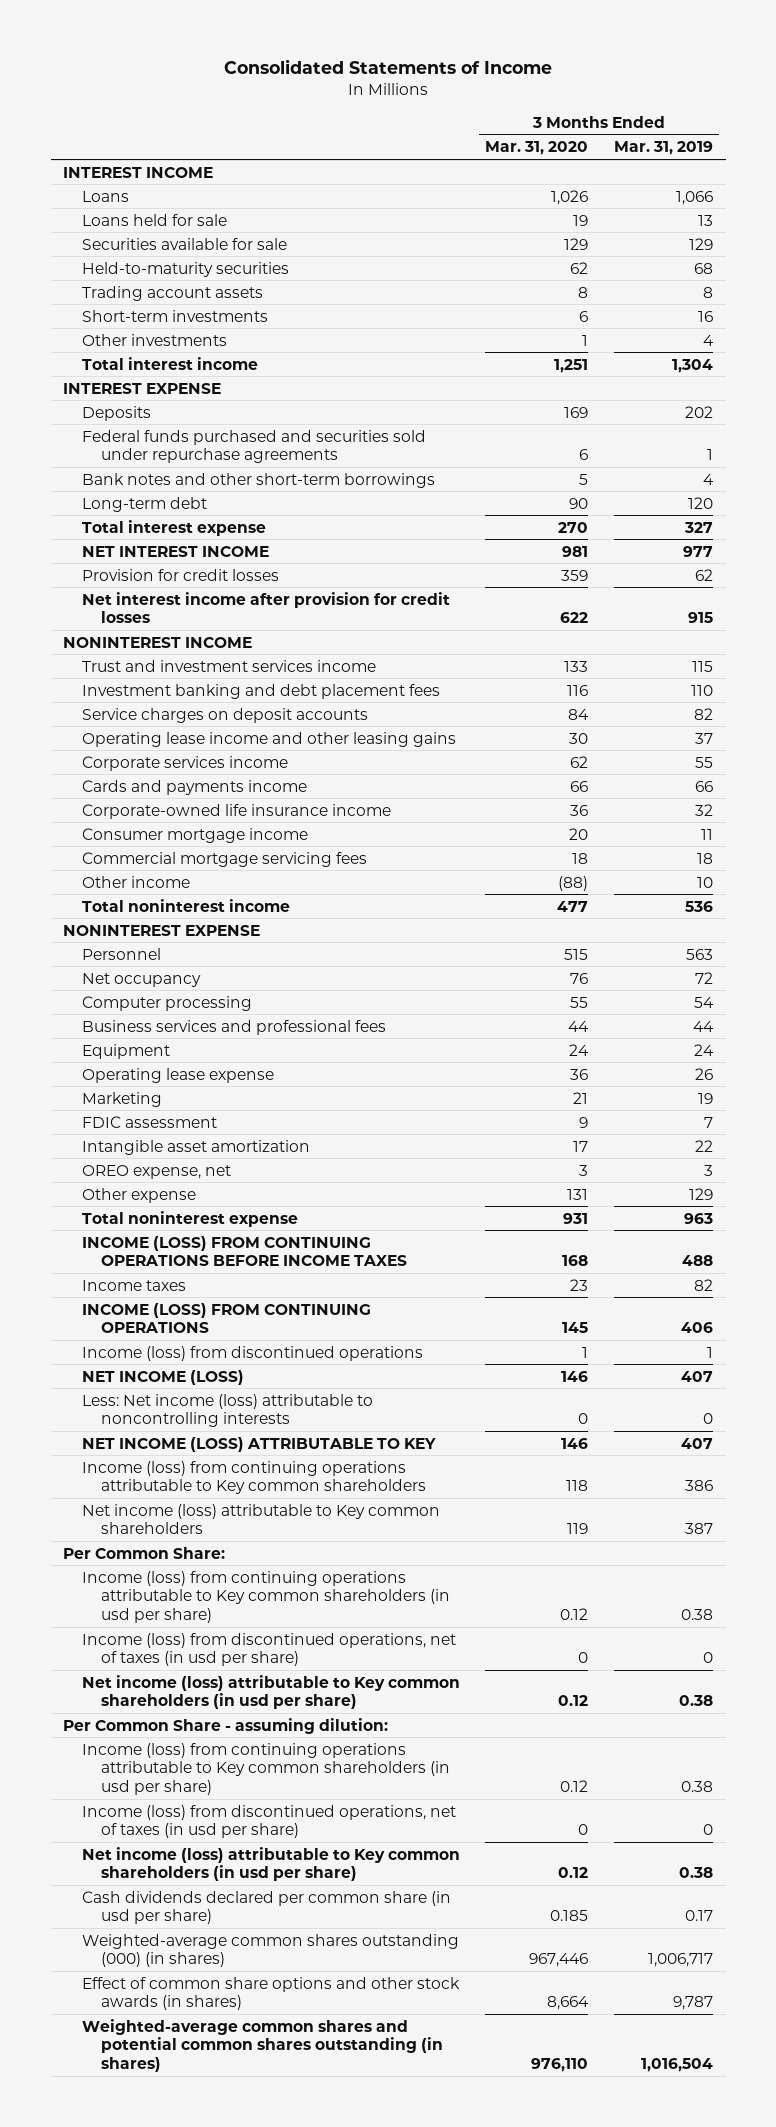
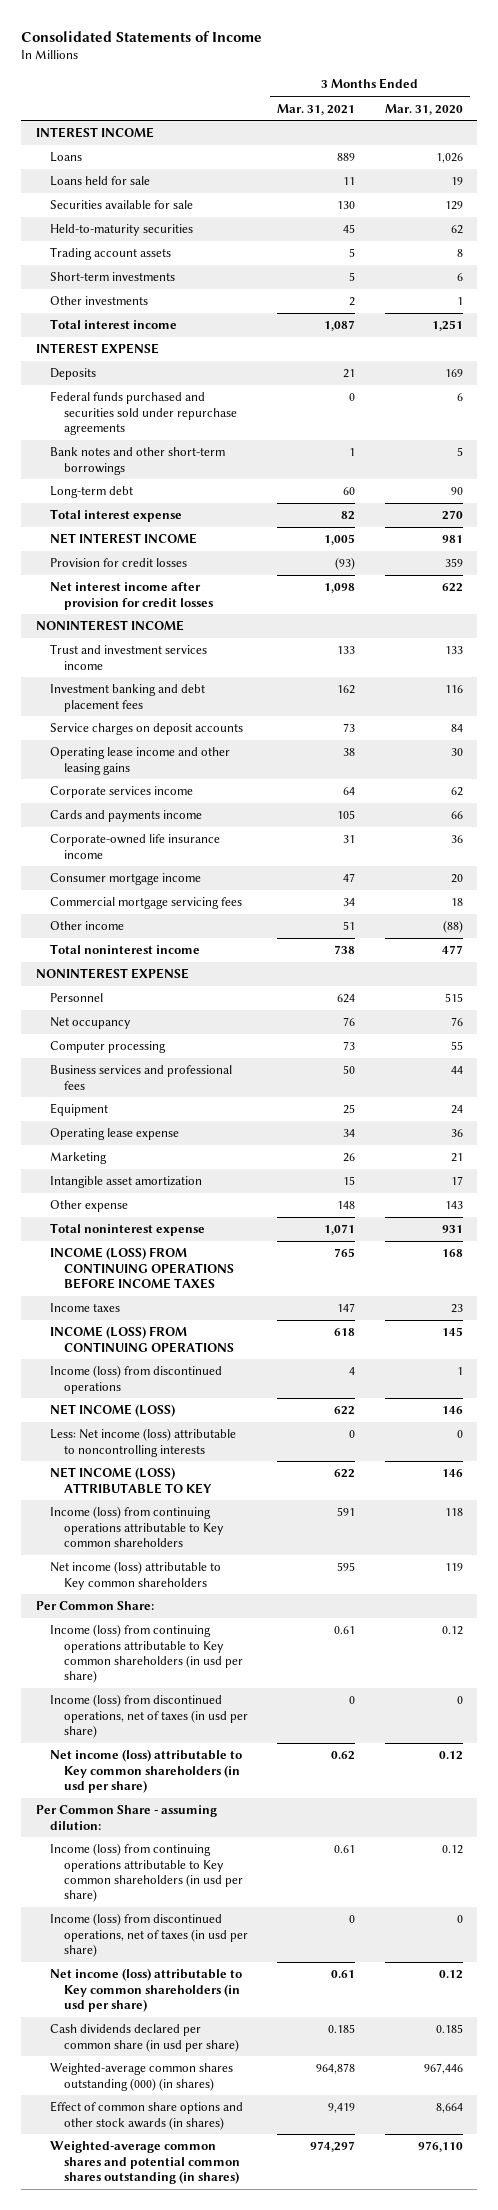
- | 3 Months Ended Mar. 31, 2020 | 3 Months Ended Mar. 31, 2019
+ | 3 Months Ended Mar. 31, 2021 | 3 Months Ended Mar. 31, 2020
- FDIC assessment | 9 | 7
- OREO expense, net | 3 | 3
- Other expense | 131 | 129
+ Other expense | 148 | 143

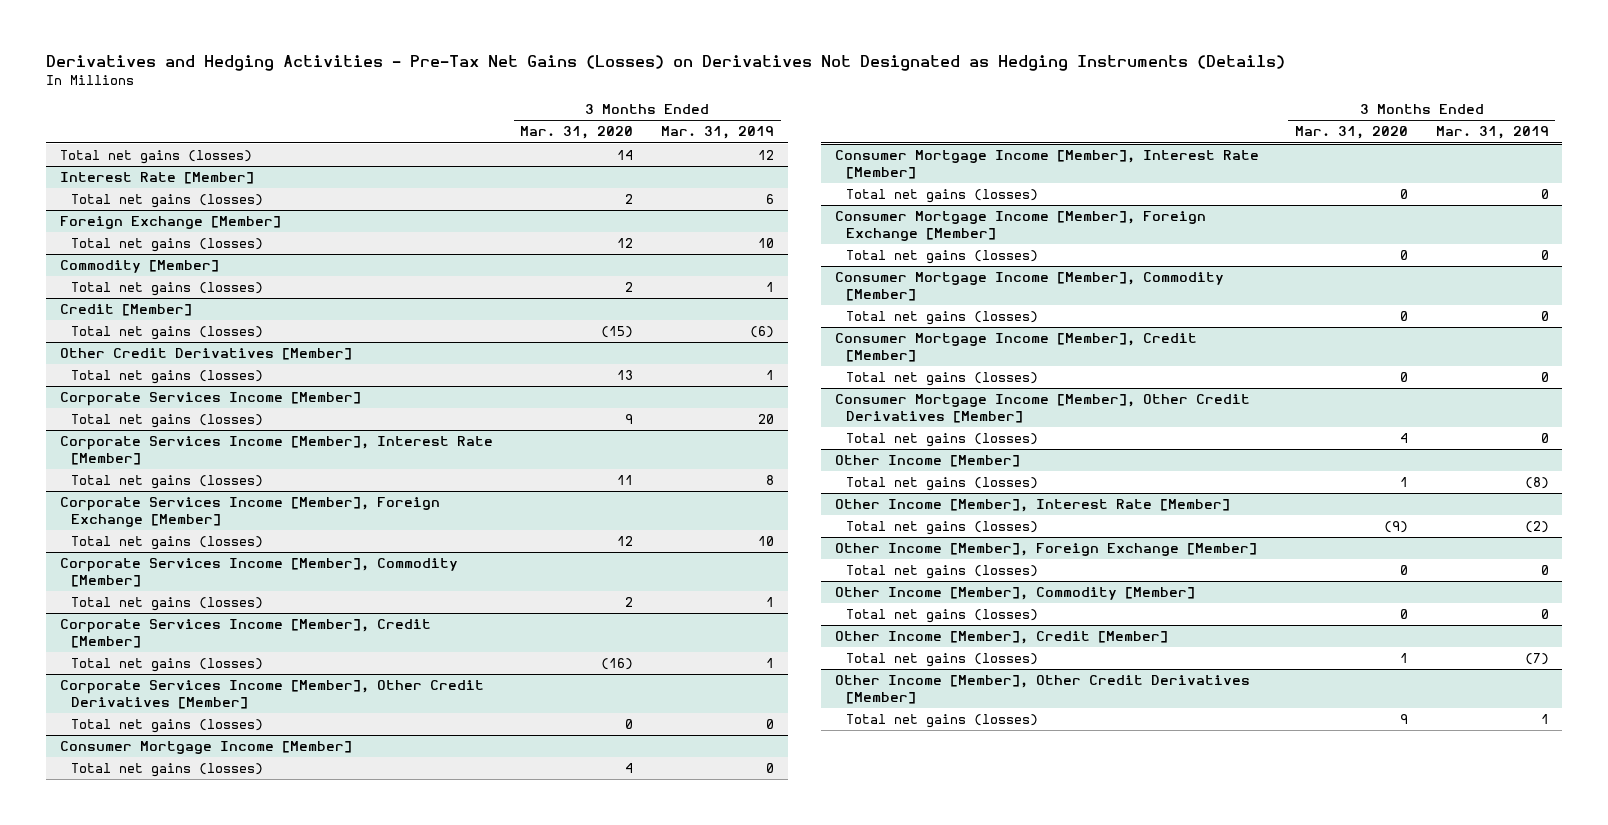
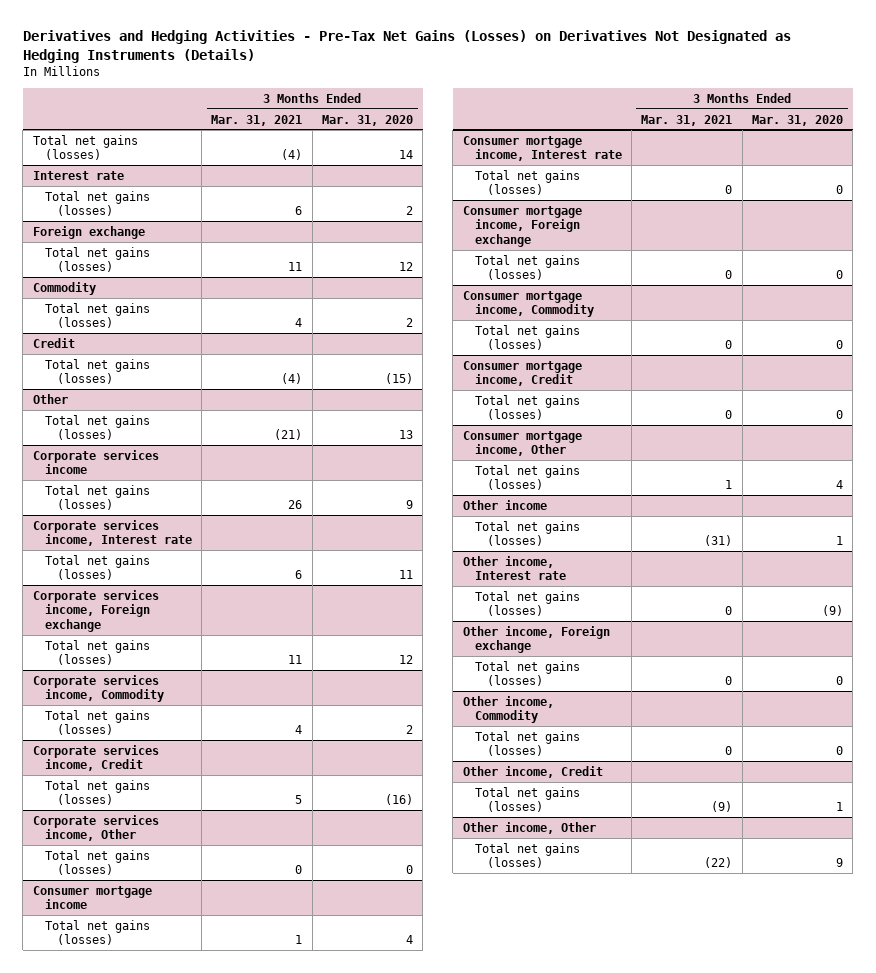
- | 3 Months Ended Mar. 31, 2020 | 3 Months Ended Mar. 31, 2019
+ | 3 Months Ended Mar. 31, 2021 | 3 Months Ended Mar. 31, 2020
- Interest Rate [Member]
+ Interest rate
- Foreign Exchange [Member]
+ Foreign exchange
- Commodity [Member]
+ Commodity
- Credit [Member]
+ Credit
- Other Credit Derivatives [Member]
+ Other
- Corporate Services Income [Member]
+ Corporate services income
- Corporate Services Income [Member], Interest Rate [Member]
+ Corporate services income, Interest rate
- Corporate Services Income [Member], Foreign Exchange [Member]
+ Corporate services income, Foreign exchange
- Corporate Services Income [Member], Commodity [Member]
+ Corporate services income, Commodity
- Corporate Services Income [Member], Credit [Member]
+ Corporate services income, Credit
- Corporate Services Income [Member], Other Credit Derivatives [Member]
+ Corporate services income, Other
- Consumer Mortgage Income [Member]
+ Consumer mortgage income
- Consumer Mortgage Income [Member], Interest Rate [Member]
+ Consumer mortgage income, Interest rate
- Consumer Mortgage Income [Member], Foreign Exchange [Member]
+ Consumer mortgage income, Foreign exchange
- Consumer Mortgage Income [Member], Commodity [Member]
+ Consumer mortgage income, Commodity
- Consumer Mortgage Income [Member], Credit [Member]
+ Consumer mortgage income, Credit
- Consumer Mortgage Income [Member], Other Credit Derivatives [Member]
+ Consumer mortgage income, Other
- Other Income [Member]
+ Other income
- Other Income [Member], Interest Rate [Member]
+ Other income, Interest rate
- Other Income [Member], Foreign Exchange [Member]
+ Other income, Foreign exchange
- Other Income [Member], Commodity [Member]
+ Other income, Commodity
- Other Income [Member], Credit [Member]
+ Other income, Credit
- Other Income [Member], Other Credit Derivatives [Member]
+ Other income, Other

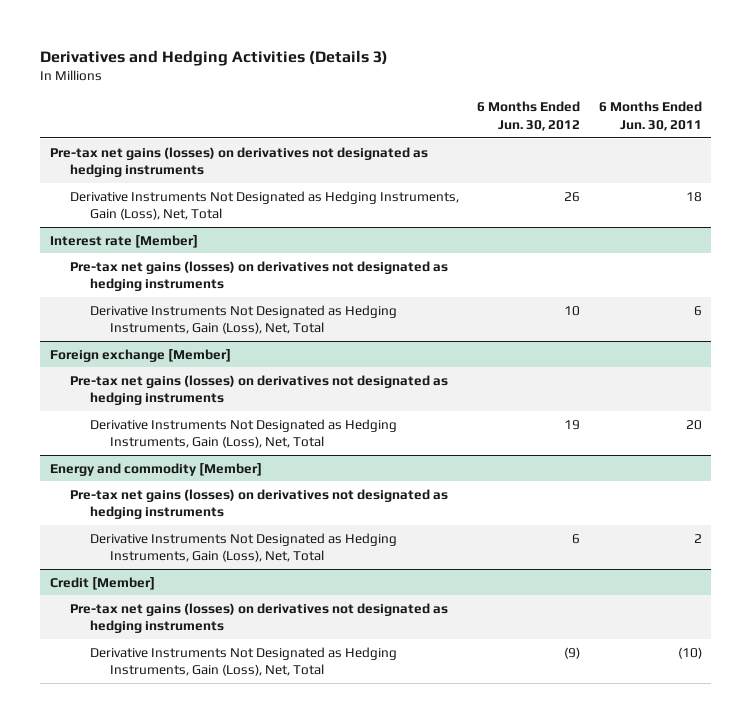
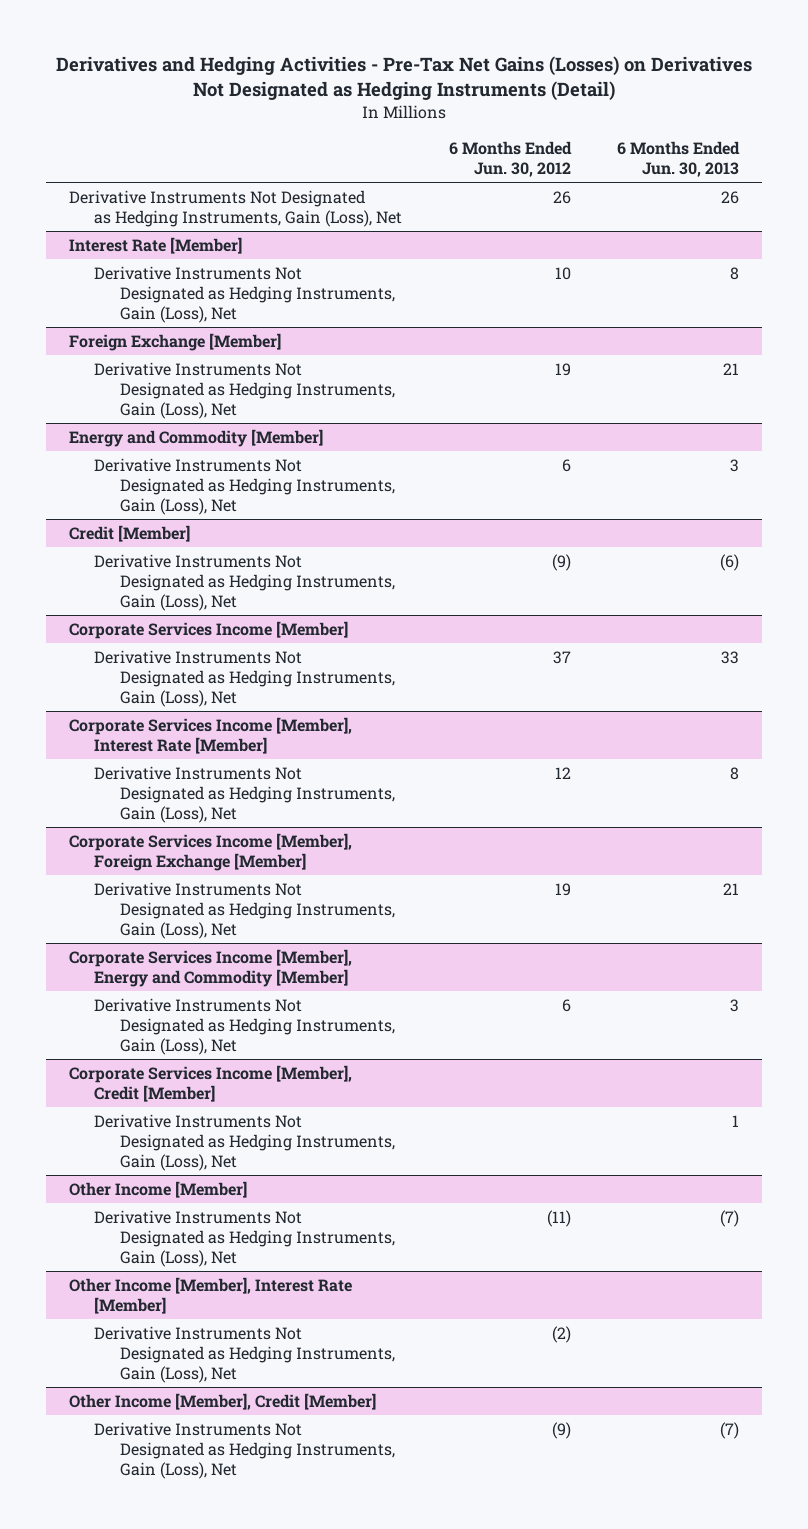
- Derivatives and Hedging Activities (Details 3)
+ Derivatives and Hedging Activities - Pre-Tax Net Gains (Losses) on Derivatives Not Designated as Hedging Instruments (Detail)
- | 6 Months Ended Jun. 30, 2012 | 6 Months Ended Jun. 30, 2011
+ | 6 Months Ended Jun. 30, 2012 | 6 Months Ended Jun. 30, 2013
- Pre-tax net gains (losses) on derivatives not designated as hedging instruments
- Derivative Instruments Not Designated as Hedging Instruments, Gain (Loss), Net, Total | 26 | 18
- Interest rate [Member]
- Pre-tax net gains (losses) on derivatives not designated as hedging instruments
- Derivative Instruments Not Designated as Hedging Instruments, Gain (Loss), Net, Total | 10 | 6
- Foreign exchange [Member]
- Pre-tax net gains (losses) on derivatives not designated as hedging instruments
- Derivative Instruments Not Designated as Hedging Instruments, Gain (Loss), Net, Total | 19 | 20
- Energy and commodity [Member]
- Pre-tax net gains (losses) on derivatives not designated as hedging instruments
- Derivative Instruments Not Designated as Hedging Instruments, Gain (Loss), Net, Total | 6 | 2
+ Derivative Instruments Not Designated as Hedging Instruments, Gain (Loss), Net | 26 | 26
+ Interest Rate [Member]
+ Derivative Instruments Not Designated as Hedging Instruments, Gain (Loss), Net | 10 | 8
+ Foreign Exchange [Member]
+ Derivative Instruments Not Designated as Hedging Instruments, Gain (Loss), Net | 19 | 21
+ Energy and Commodity [Member]
+ Derivative Instruments Not Designated as Hedging Instruments, Gain (Loss), Net | 6 | 3
@ Credit [Member]
- Pre-tax net gains (losses) on derivatives not designated as hedging instruments
- Derivative Instruments Not Designated as Hedging Instruments, Gain (Loss), Net, Total | (9) | (10)
+ Derivative Instruments Not Designated as Hedging Instruments, Gain (Loss), Net | (9) | (6)
+ Corporate Services Income [Member]
+ Derivative Instruments Not Designated as Hedging Instruments, Gain (Loss), Net | 37 | 33
+ Corporate Services Income [Member], Interest Rate [Member]
+ Derivative Instruments Not Designated as Hedging Instruments, Gain (Loss), Net | 12 | 8
+ Corporate Services Income [Member], Foreign Exchange [Member]
+ Derivative Instruments Not Designated as Hedging Instruments, Gain (Loss), Net | 19 | 21
+ Corporate Services Income [Member], Energy and Commodity [Member]
+ Derivative Instruments Not Designated as Hedging Instruments, Gain (Loss), Net | 6 | 3
+ Corporate Services Income [Member], Credit [Member]
+ Derivative Instruments Not Designated as Hedging Instruments, Gain (Loss), Net | | 1
+ Other Income [Member]
+ Derivative Instruments Not Designated as Hedging Instruments, Gain (Loss), Net | (11) | (7)
+ Other Income [Member], Interest Rate [Member]
+ Derivative Instruments Not Designated as Hedging Instruments, Gain (Loss), Net | (2) |
+ Other Income [Member], Credit [Member]
+ Derivative Instruments Not Designated as Hedging Instruments, Gain (Loss), Net | (9) | (7)

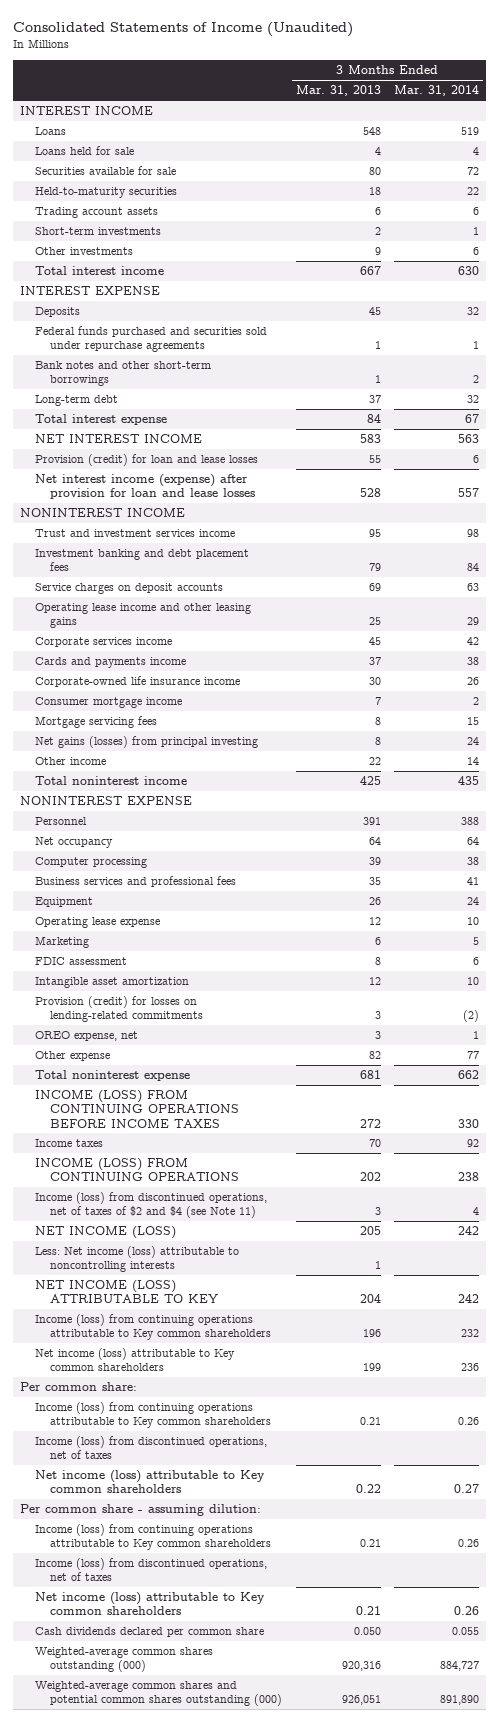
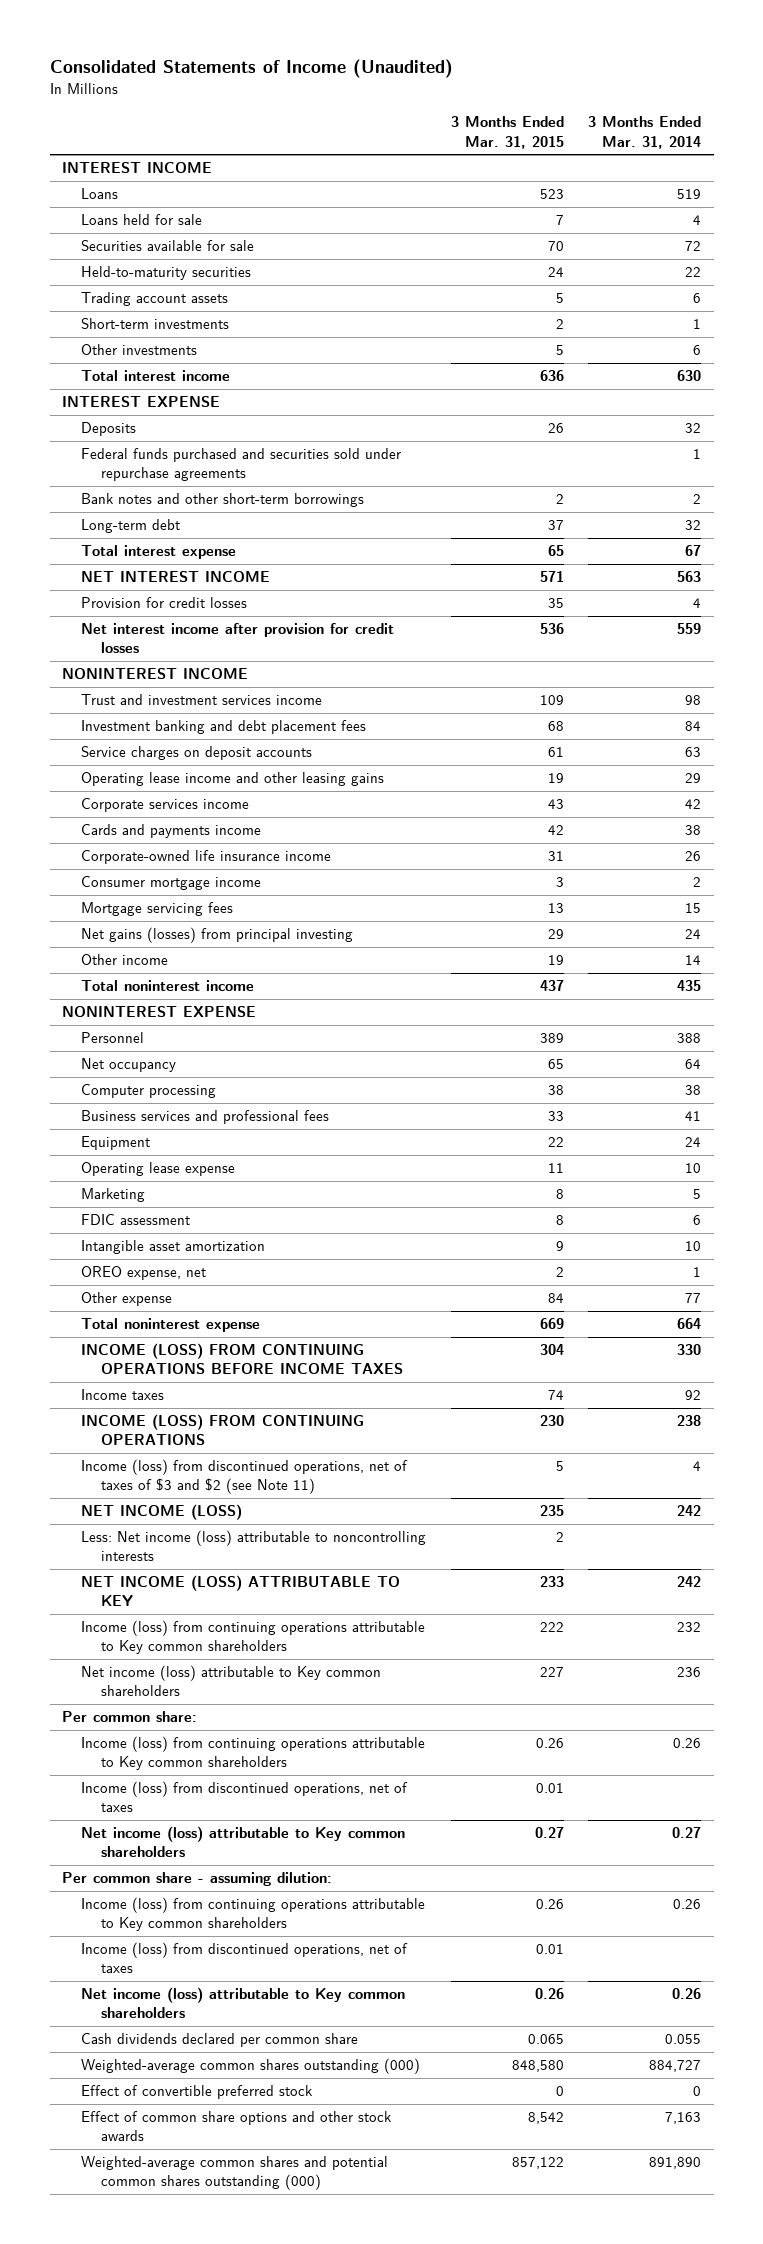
- | 3 Months Ended Mar. 31, 2013 | 3 Months Ended Mar. 31, 2014
+ | 3 Months Ended Mar. 31, 2015 | 3 Months Ended Mar. 31, 2014
- Provision (credit) for loan and lease losses | 55 | 6
- Net interest income (expense) after provision for loan and lease losses | 528 | 557
+ Provision for credit losses | 35 | 4
+ Net interest income after provision for credit losses | 536 | 559
- Provision (credit) for losses on lending-related commitments | 3 | (2)
- Total noninterest expense | 681 | 662
+ Total noninterest expense | 669 | 664
- Income (loss) from discontinued operations, net of taxes of $2 and $4 (see Note 11) | 3 | 4
+ Income (loss) from discontinued operations, net of taxes of $3 and $2 (see Note 11) | 5 | 4
+ Effect of convertible preferred stock | 0 | 0
+ Effect of common share options and other stock awards | 8,542 | 7,163

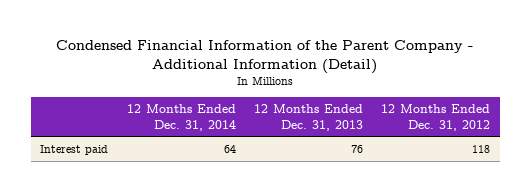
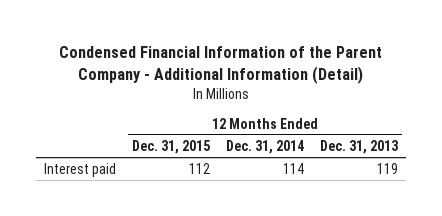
- | 12 Months Ended Dec. 31, 2014 | 12 Months Ended Dec. 31, 2013 | 12 Months Ended Dec. 31, 2012
+ | 12 Months Ended Dec. 31, 2015 | 12 Months Ended Dec. 31, 2014 | 12 Months Ended Dec. 31, 2013
- Interest paid | 64 | 76 | 118
+ Interest paid | 112 | 114 | 119

